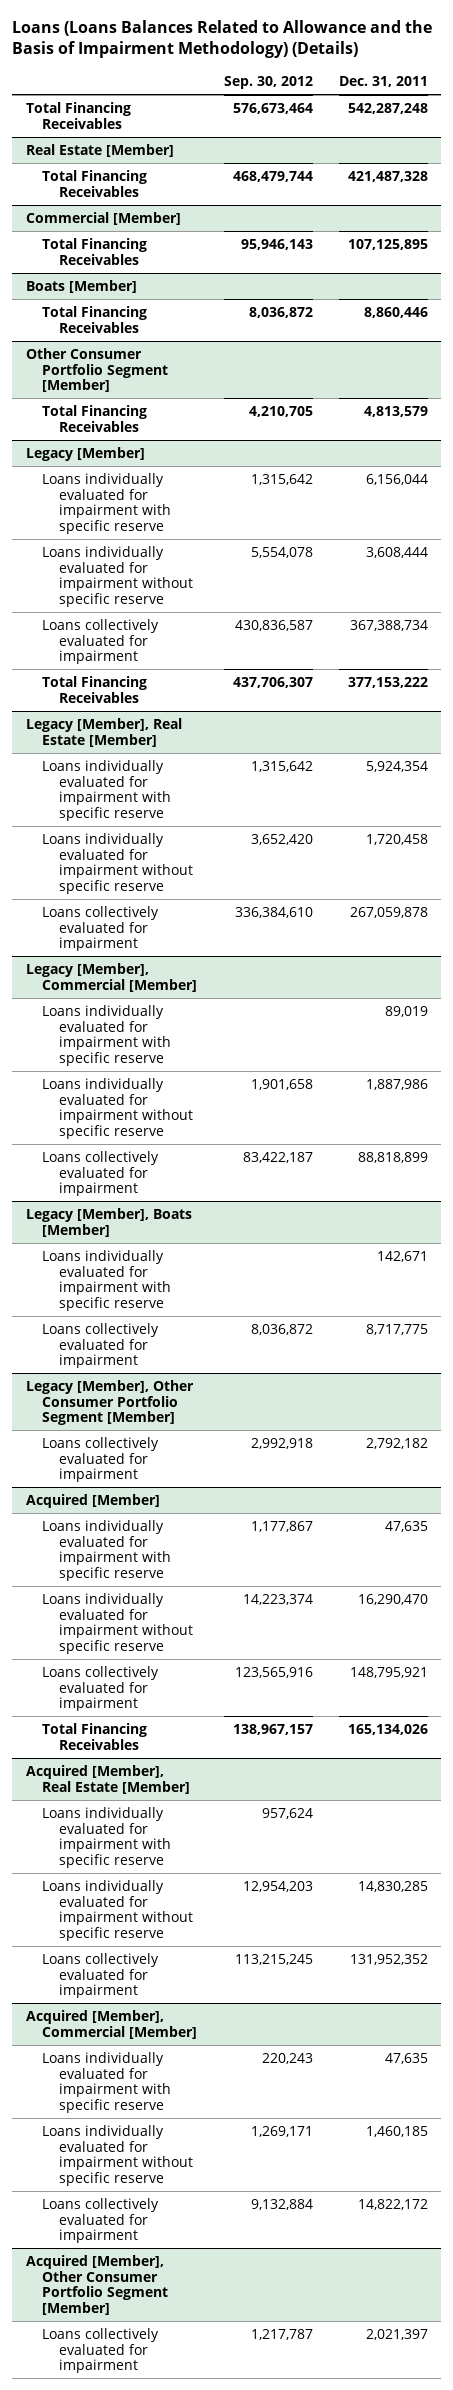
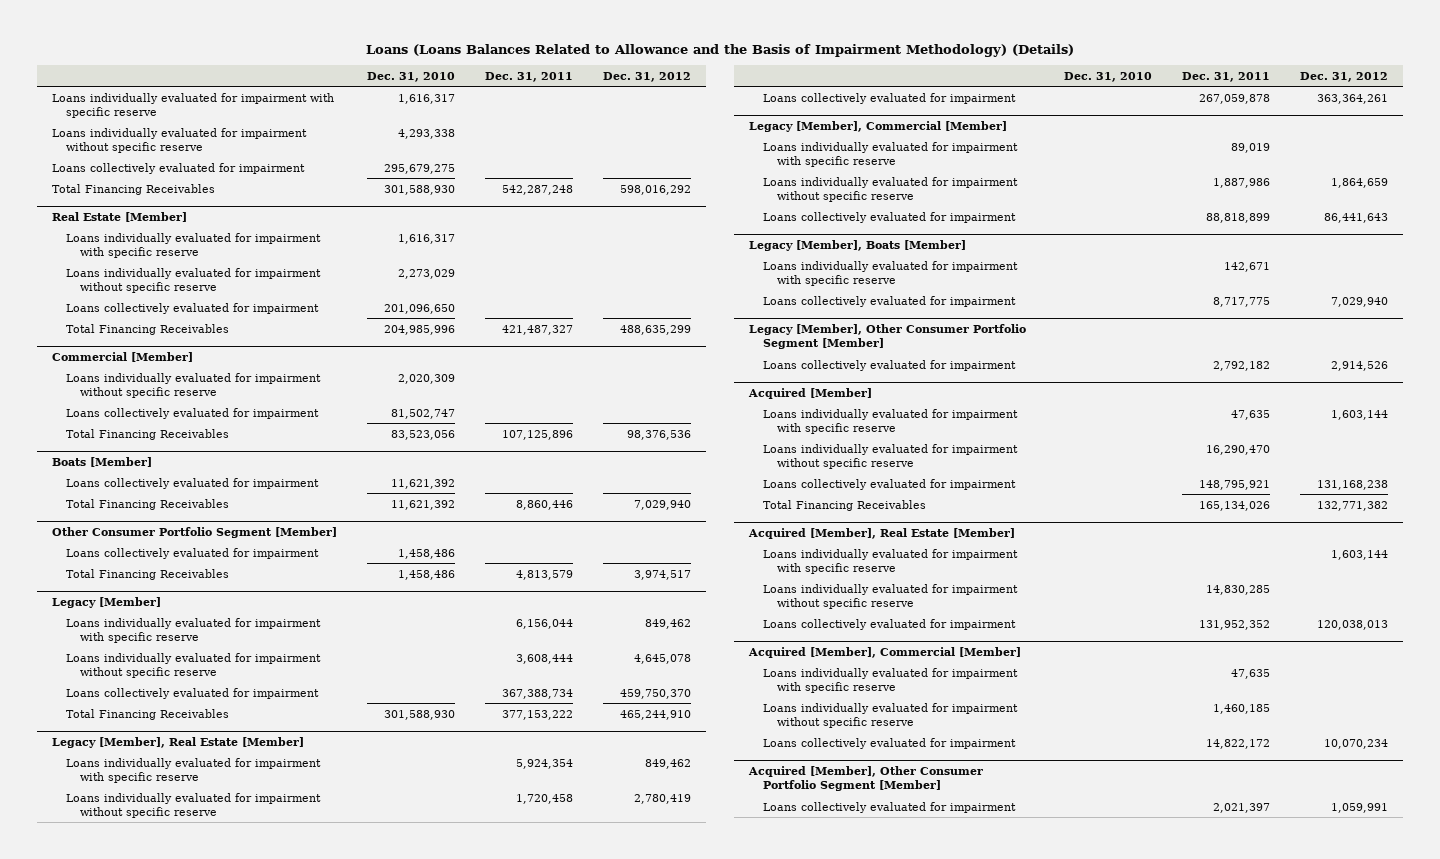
- | Sep. 30, 2012 | Dec. 31, 2011
+ | Dec. 31, 2010 | Dec. 31, 2011 | Dec. 31, 2012
+ Loans individually evaluated for impairment with specific reserve | 1,616,317 | |
+ Loans individually evaluated for impairment without specific reserve | 4,293,338 | |
+ Loans collectively evaluated for impairment | 295,679,275 | |
@ Real Estate [Member]
- Total Financing Receivables | 468,479,744 | 421,487,328
+ Loans individually evaluated for impairment with specific reserve | 1,616,317 | |
+ Loans individually evaluated for impairment without specific reserve | 2,273,029 | |
+ Loans collectively evaluated for impairment | 201,096,650 | |
+ Total Financing Receivables | 204,985,996 | 421,487,327 | 488,635,299
@ Commercial [Member]
- Total Financing Receivables | 95,946,143 | 107,125,895
+ Loans individually evaluated for impairment without specific reserve | 2,020,309 | |
+ Loans collectively evaluated for impairment | 81,502,747 | |
+ Total Financing Receivables | 83,523,056 | 107,125,896 | 98,376,536
@ Boats [Member]
+ Loans collectively evaluated for impairment | 11,621,392 | |
@ Other Consumer Portfolio Segment [Member]
+ Loans collectively evaluated for impairment | 1,458,486 | |

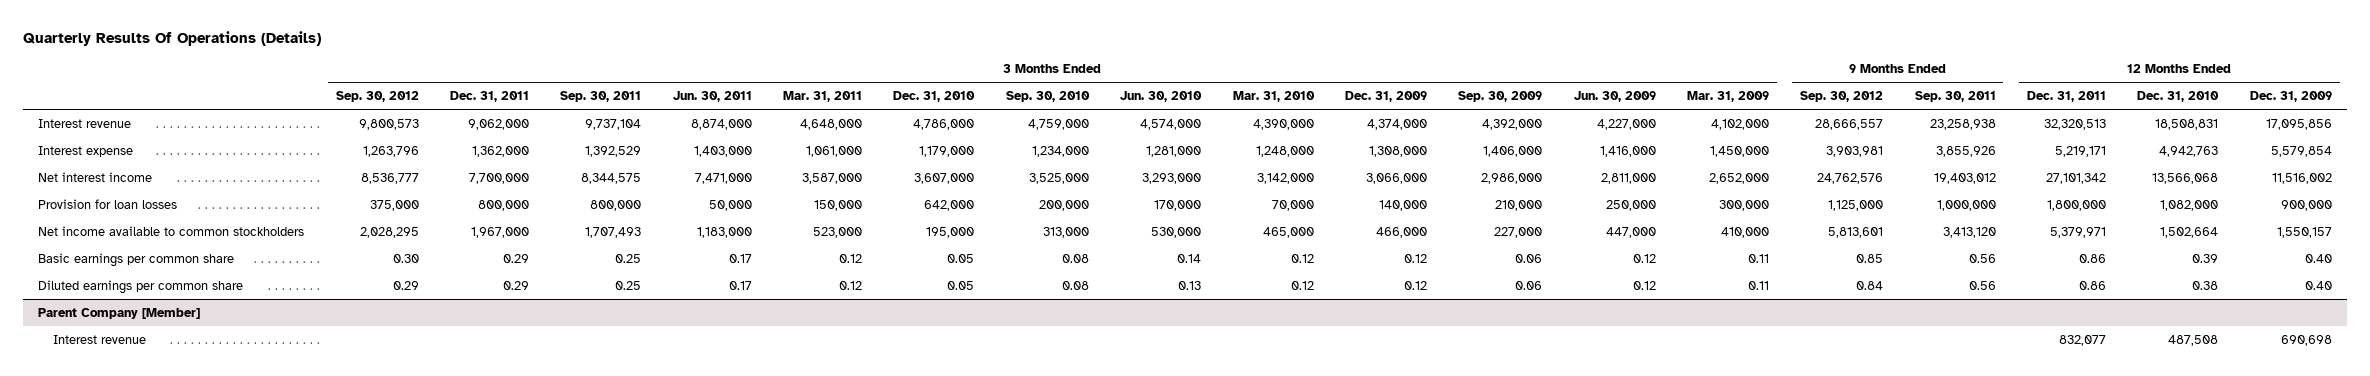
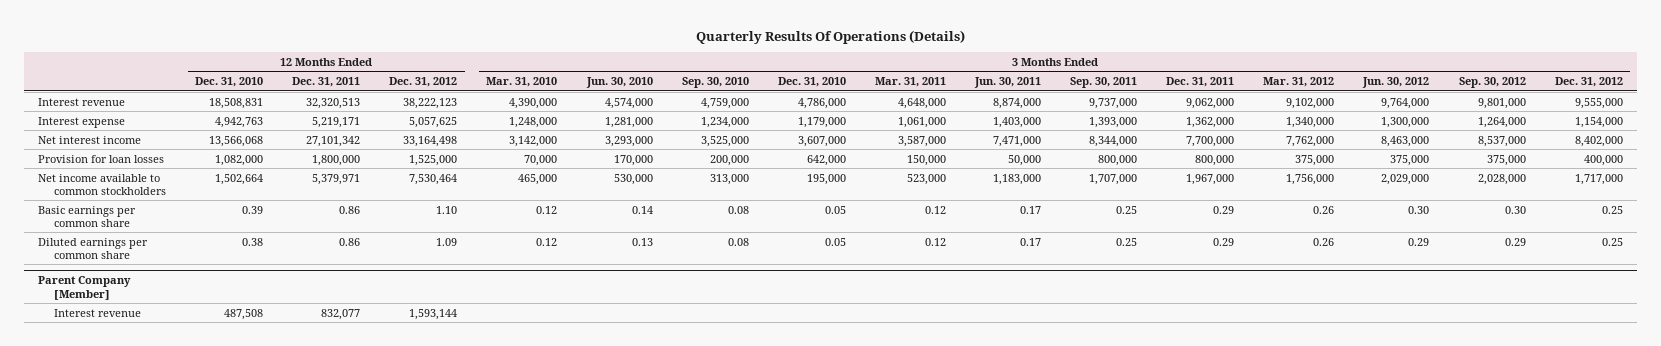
- | 3 Months Ended Sep. 30, 2012 | 3 Months Ended Dec. 31, 2011 | 3 Months Ended Sep. 30, 2011 | 3 Months Ended Jun. 30, 2011 | 3 Months Ended Mar. 31, 2011 | 3 Months Ended Dec. 31, 2010 | 3 Months Ended Sep. 30, 2010 | 3 Months Ended Jun. 30, 2010 | 3 Months Ended Mar. 31, 2010 | 3 Months Ended Dec. 31, 2009 | 3 Months Ended Sep. 30, 2009 | 3 Months Ended Jun. 30, 2009 | 3 Months Ended Mar. 31, 2009 | 9 Months Ended Sep. 30, 2012 | 9 Months Ended Sep. 30, 2011 | 12 Months Ended Dec. 31, 2011 | 12 Months Ended Dec. 31, 2010 | 12 Months Ended Dec. 31, 2009
+ | 12 Months Ended Dec. 31, 2010 | 12 Months Ended Dec. 31, 2011 | 12 Months Ended Dec. 31, 2012 | 3 Months Ended Mar. 31, 2010 | 3 Months Ended Jun. 30, 2010 | 3 Months Ended Sep. 30, 2010 | 3 Months Ended Dec. 31, 2010 | 3 Months Ended Mar. 31, 2011 | 3 Months Ended Jun. 30, 2011 | 3 Months Ended Sep. 30, 2011 | 3 Months Ended Dec. 31, 2011 | 3 Months Ended Mar. 31, 2012 | 3 Months Ended Jun. 30, 2012 | 3 Months Ended Sep. 30, 2012 | 3 Months Ended Dec. 31, 2012
- Interest revenue | 9,800,573 | 9,062,000 | 9,737,104 | 8,874,000 | 4,648,000 | 4,786,000 | 4,759,000 | 4,574,000 | 4,390,000 | 4,374,000 | 4,392,000 | 4,227,000 | 4,102,000 | 28,666,557 | 23,258,938 | 32,320,513 | 18,508,831 | 17,095,856
- Interest expense | 1,263,796 | 1,362,000 | 1,392,529 | 1,403,000 | 1,061,000 | 1,179,000 | 1,234,000 | 1,281,000 | 1,248,000 | 1,308,000 | 1,406,000 | 1,416,000 | 1,450,000 | 3,903,981 | 3,855,926 | 5,219,171 | 4,942,763 | 5,579,854
- Net interest income | 8,536,777 | 7,700,000 | 8,344,575 | 7,471,000 | 3,587,000 | 3,607,000 | 3,525,000 | 3,293,000 | 3,142,000 | 3,066,000 | 2,986,000 | 2,811,000 | 2,652,000 | 24,762,576 | 19,403,012 | 27,101,342 | 13,566,068 | 11,516,002
+ Interest revenue | 18,508,831 | 32,320,513 | 38,222,123 | 4,390,000 | 4,574,000 | 4,759,000 | 4,786,000 | 4,648,000 | 8,874,000 | 9,737,000 | 9,062,000 | 9,102,000 | 9,764,000 | 9,801,000 | 9,555,000
+ Interest expense | 4,942,763 | 5,219,171 | 5,057,625 | 1,248,000 | 1,281,000 | 1,234,000 | 1,179,000 | 1,061,000 | 1,403,000 | 1,393,000 | 1,362,000 | 1,340,000 | 1,300,000 | 1,264,000 | 1,154,000
+ Net interest income | 13,566,068 | 27,101,342 | 33,164,498 | 3,142,000 | 3,293,000 | 3,525,000 | 3,607,000 | 3,587,000 | 7,471,000 | 8,344,000 | 7,700,000 | 7,762,000 | 8,463,000 | 8,537,000 | 8,402,000
- Net income available to common stockholders | 2,028,295 | 1,967,000 | 1,707,493 | 1,183,000 | 523,000 | 195,000 | 313,000 | 530,000 | 465,000 | 466,000 | 227,000 | 447,000 | 410,000 | 5,813,601 | 3,413,120 | 5,379,971 | 1,502,664 | 1,550,157
+ Net income available to common stockholders | 1,502,664 | 5,379,971 | 7,530,464 | 465,000 | 530,000 | 313,000 | 195,000 | 523,000 | 1,183,000 | 1,707,000 | 1,967,000 | 1,756,000 | 2,029,000 | 2,028,000 | 1,717,000

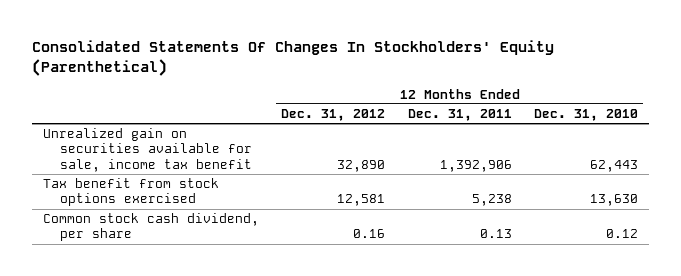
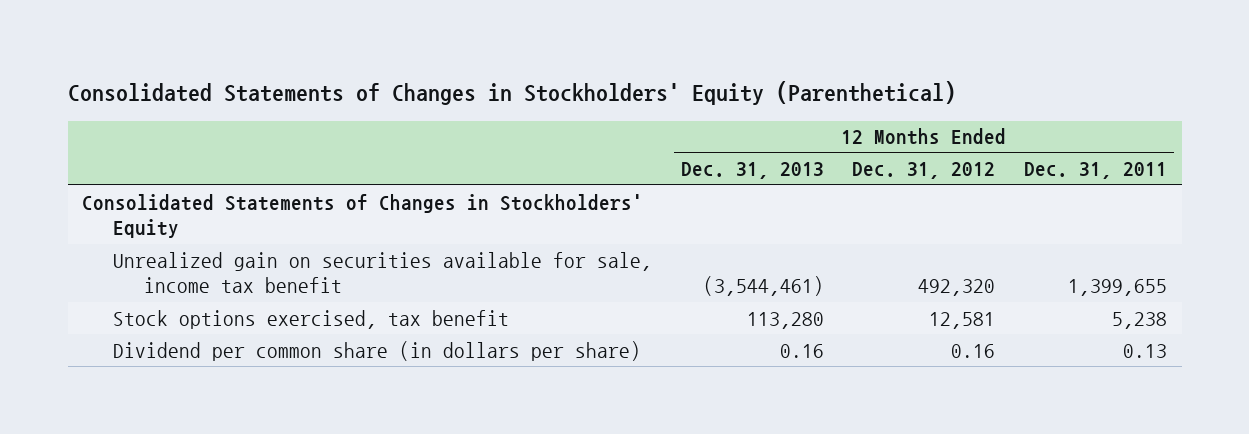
- Consolidated Statements Of Changes In Stockholders' Equity (Parenthetical)
+ Consolidated Statements of Changes in Stockholders' Equity (Parenthetical)
- | 12 Months Ended Dec. 31, 2012 | 12 Months Ended Dec. 31, 2011 | 12 Months Ended Dec. 31, 2010
+ | 12 Months Ended Dec. 31, 2013 | 12 Months Ended Dec. 31, 2012 | 12 Months Ended Dec. 31, 2011
- Unrealized gain on securities available for sale, income tax benefit | 32,890 | 1,392,906 | 62,443
- Tax benefit from stock options exercised | 12,581 | 5,238 | 13,630
- Common stock cash dividend, per share | 0.16 | 0.13 | 0.12
+ Consolidated Statements of Changes in Stockholders' Equity
+ Unrealized gain on securities available for sale, income tax benefit | (3,544,461) | 492,320 | 1,399,655
+ Stock options exercised, tax benefit | 113,280 | 12,581 | 5,238
+ Dividend per common share (in dollars per share) | 0.16 | 0.16 | 0.13

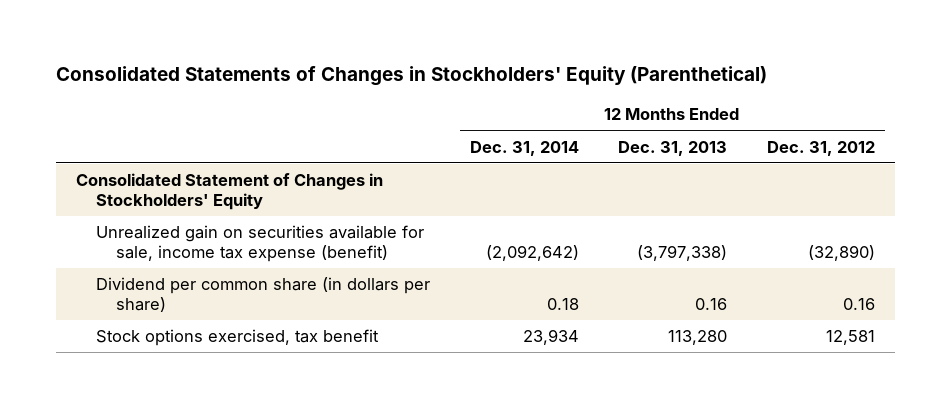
- | 12 Months Ended Dec. 31, 2013 | 12 Months Ended Dec. 31, 2012 | 12 Months Ended Dec. 31, 2011
+ | 12 Months Ended Dec. 31, 2014 | 12 Months Ended Dec. 31, 2013 | 12 Months Ended Dec. 31, 2012
- Consolidated Statements of Changes in Stockholders' Equity
- Unrealized gain on securities available for sale, income tax benefit | (3,544,461) | 492,320 | 1,399,655
+ Consolidated Statement of Changes in Stockholders' Equity
+ Unrealized gain on securities available for sale, income tax expense (benefit) | (2,092,642) | (3,797,338) | (32,890)
moved down: Stock options exercised, tax benefit | 23,934 | 113,280 | 12,581

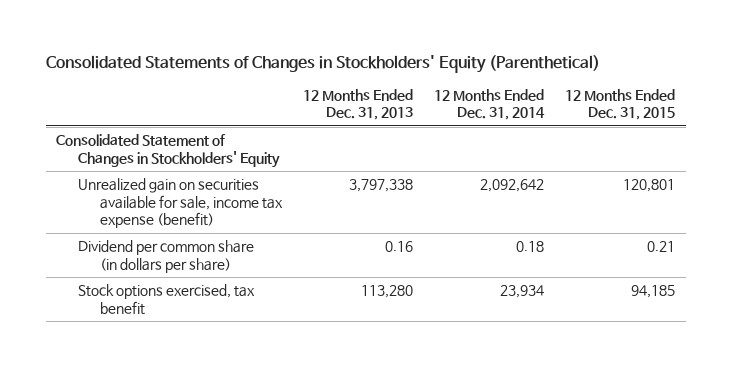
- | 12 Months Ended Dec. 31, 2014 | 12 Months Ended Dec. 31, 2013 | 12 Months Ended Dec. 31, 2012
+ | 12 Months Ended Dec. 31, 2013 | 12 Months Ended Dec. 31, 2014 | 12 Months Ended Dec. 31, 2015
- Unrealized gain on securities available for sale, income tax expense (benefit) | (2,092,642) | (3,797,338) | (32,890)
+ Unrealized gain on securities available for sale, income tax expense (benefit) | 3,797,338 | 2,092,642 | 120,801

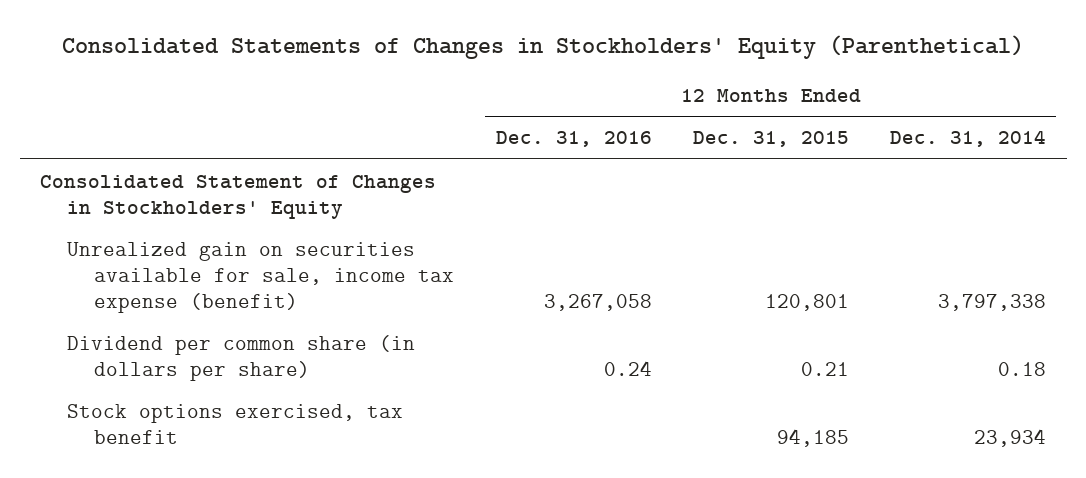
- | 12 Months Ended Dec. 31, 2013 | 12 Months Ended Dec. 31, 2014 | 12 Months Ended Dec. 31, 2015
+ | 12 Months Ended Dec. 31, 2016 | 12 Months Ended Dec. 31, 2015 | 12 Months Ended Dec. 31, 2014
- Unrealized gain on securities available for sale, income tax expense (benefit) | 3,797,338 | 2,092,642 | 120,801
+ Unrealized gain on securities available for sale, income tax expense (benefit) | 3,267,058 | 120,801 | 3,797,338

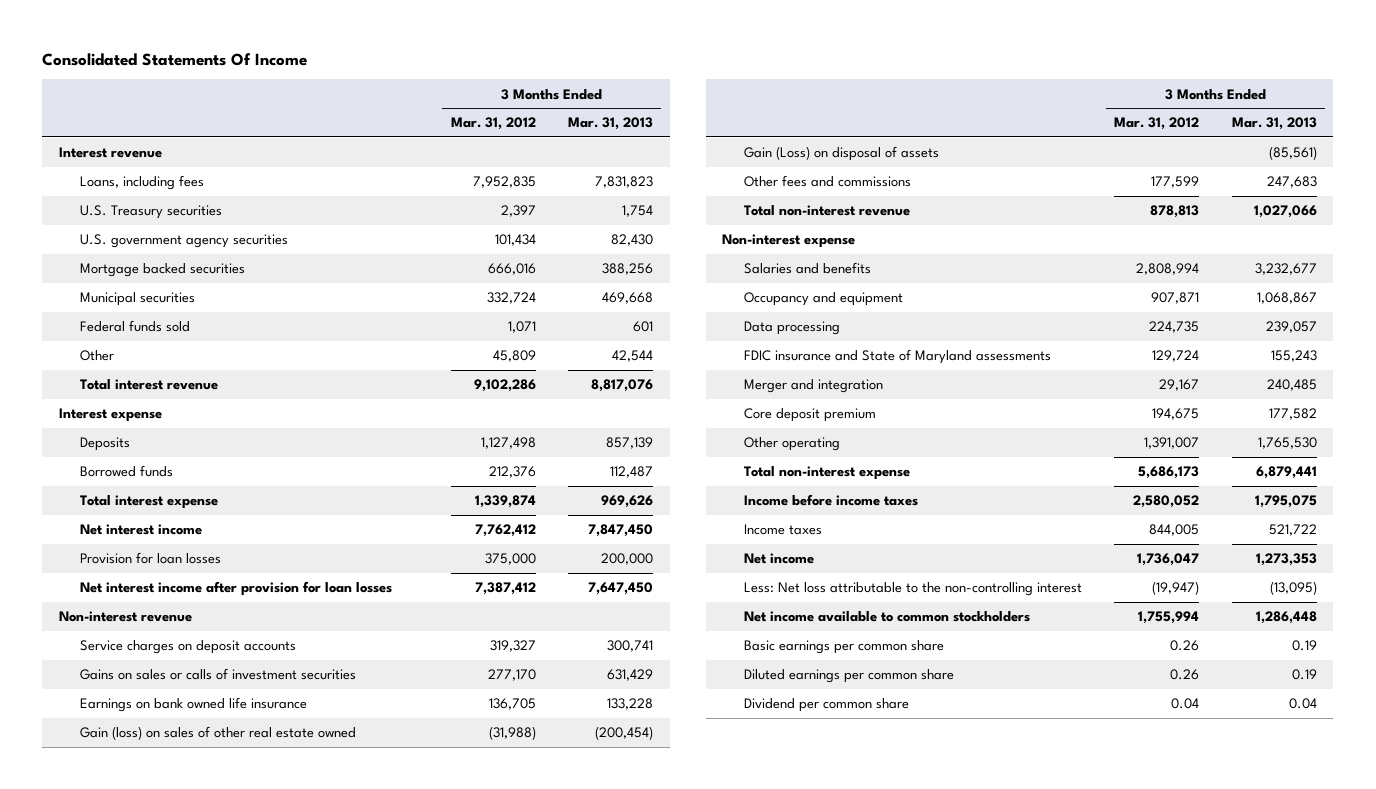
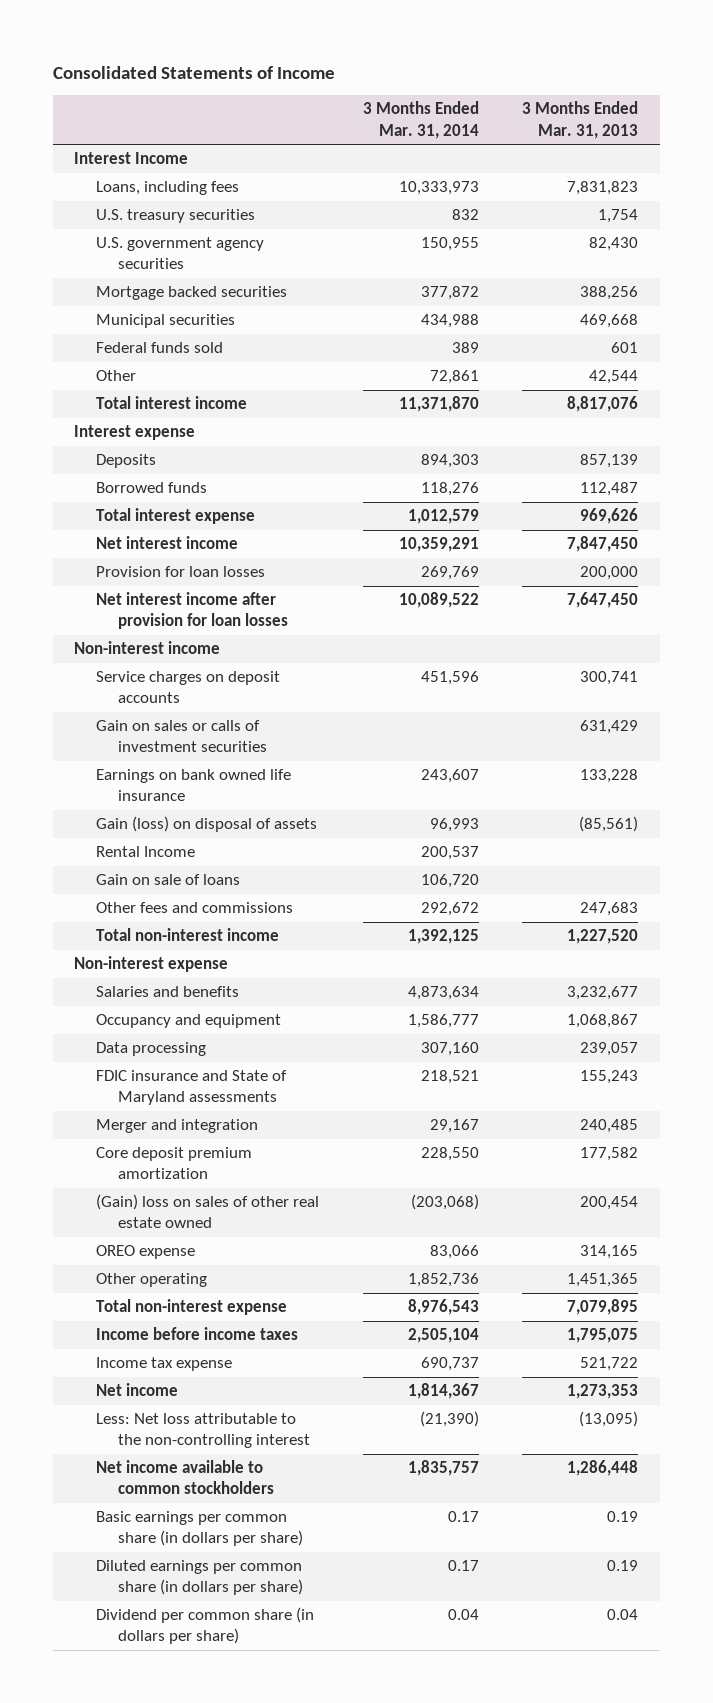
- Consolidated Statements Of Income
+ Consolidated Statements of Income
- | 3 Months Ended Mar. 31, 2012 | 3 Months Ended Mar. 31, 2013
+ | 3 Months Ended Mar. 31, 2014 | 3 Months Ended Mar. 31, 2013
- Interest revenue
+ Interest Income
- U.S. Treasury securities | 2,397 | 1,754
+ U.S. treasury securities | 832 | 1,754
- Total interest revenue | 9,102,286 | 8,817,076
+ Total interest income | 11,371,870 | 8,817,076
- Non-interest revenue
+ Non-interest income
- Gains on sales or calls of investment securities | 277,170 | 631,429
+ Gain on sales or calls of investment securities | | 631,429
- Gain (loss) on sales of other real estate owned | (31,988) | (200,454)
- Gain (Loss) on disposal of assets | | (85,561)
+ Gain (loss) on disposal of assets | 96,993 | (85,561)
+ Rental Income | 200,537 |
+ Gain on sale of loans | 106,720 |
- Total non-interest revenue | 878,813 | 1,027,066
+ Total non-interest income | 1,392,125 | 1,227,520
- Core deposit premium | 194,675 | 177,582
- Other operating | 1,391,007 | 1,765,530
- Total non-interest expense | 5,686,173 | 6,879,441
+ Core deposit premium amortization | 228,550 | 177,582
+ (Gain) loss on sales of other real estate owned | (203,068) | 200,454
+ OREO expense | 83,066 | 314,165
+ Other operating | 1,852,736 | 1,451,365
+ Total non-interest expense | 8,976,543 | 7,079,895
- Income taxes | 844,005 | 521,722
+ Income tax expense | 690,737 | 521,722
- Basic earnings per common share | 0.26 | 0.19
- Diluted earnings per common share | 0.26 | 0.19
- Dividend per common share | 0.04 | 0.04
+ Basic earnings per common share (in dollars per share) | 0.17 | 0.19
+ Diluted earnings per common share (in dollars per share) | 0.17 | 0.19
+ Dividend per common share (in dollars per share) | 0.04 | 0.04

